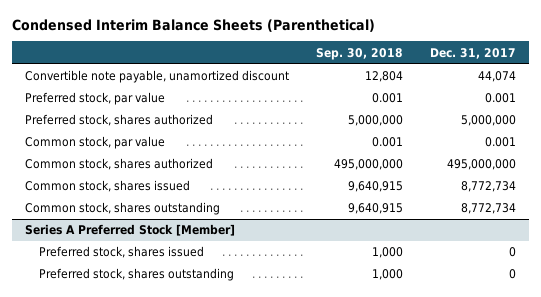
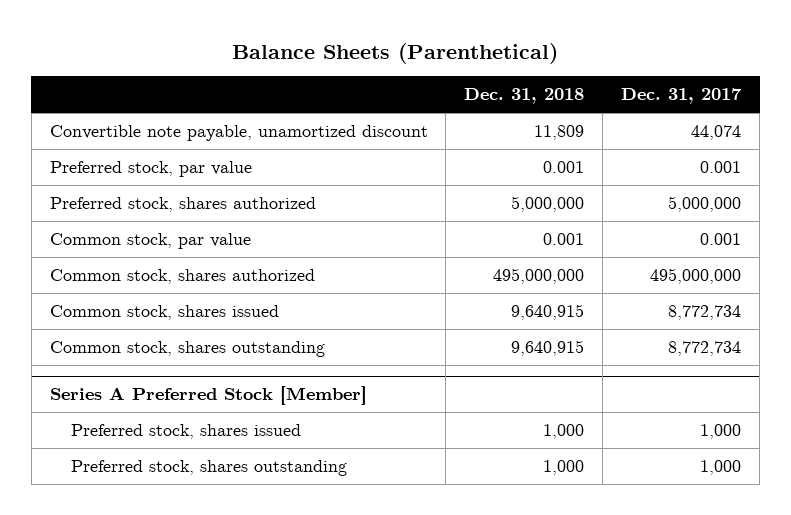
- Condensed Interim Balance Sheets (Parenthetical)
+ Balance Sheets (Parenthetical)
- | Sep. 30, 2018 | Dec. 31, 2017
+ | Dec. 31, 2018 | Dec. 31, 2017
@ Series A Preferred Stock [Member]
- Preferred stock, shares issued | 1,000 | 0
- Preferred stock, shares outstanding | 1,000 | 0
+ Preferred stock, shares issued | 1,000 | 1,000
+ Preferred stock, shares outstanding | 1,000 | 1,000

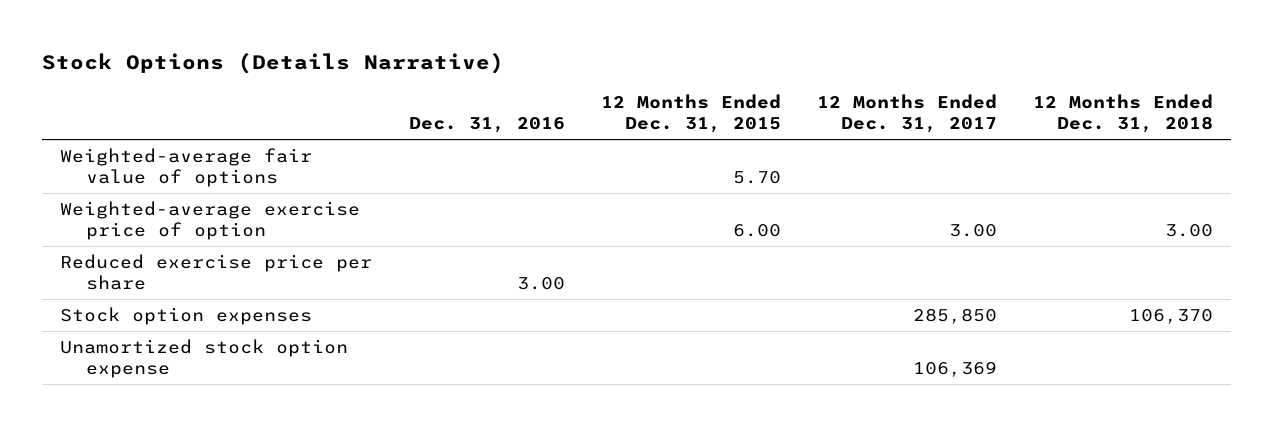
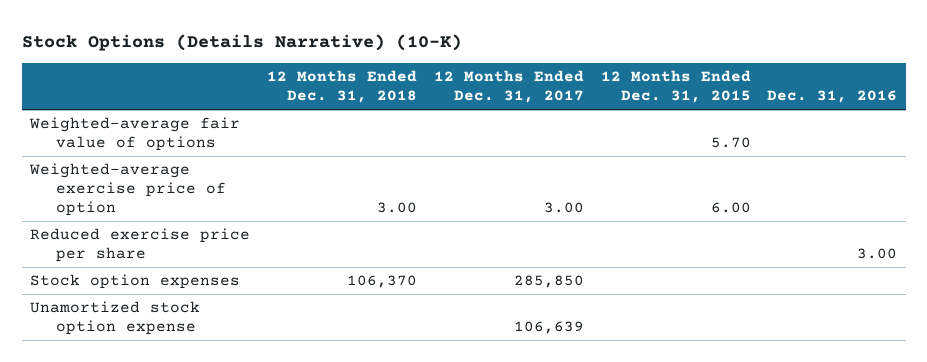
- Stock Options (Details Narrative)
+ Stock Options (Details Narrative) (10-K)
- | Dec. 31, 2016 | 12 Months Ended Dec. 31, 2015 | 12 Months Ended Dec. 31, 2017 | 12 Months Ended Dec. 31, 2018
+ | 12 Months Ended Dec. 31, 2018 | 12 Months Ended Dec. 31, 2017 | 12 Months Ended Dec. 31, 2015 | Dec. 31, 2016
- Unamortized stock option expense | | | 106,369 |
+ Unamortized stock option expense | | 106,639 | |

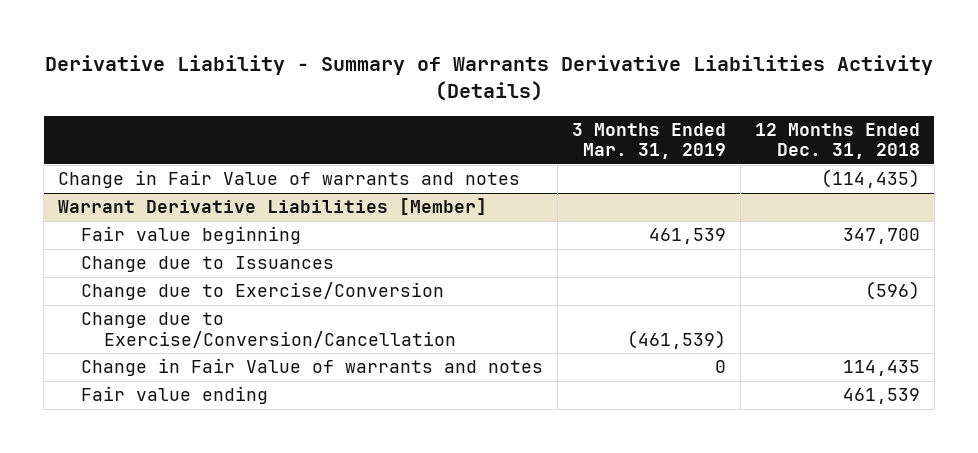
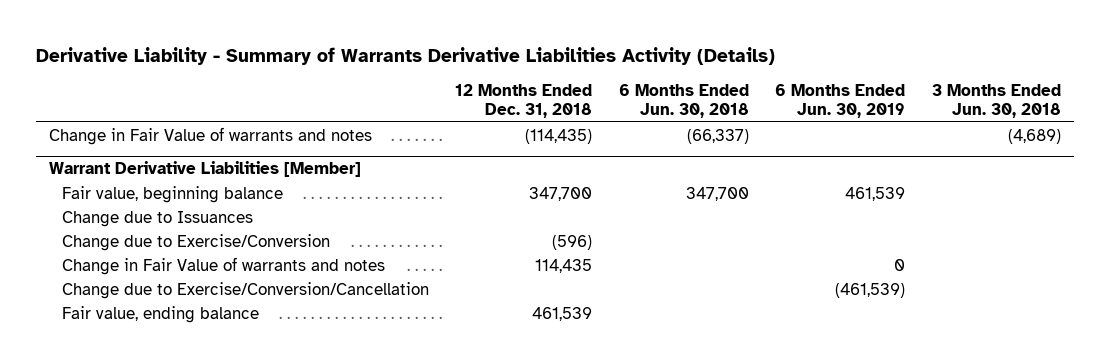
- | 3 Months Ended Mar. 31, 2019 | 12 Months Ended Dec. 31, 2018
+ | 12 Months Ended Dec. 31, 2018 | 6 Months Ended Jun. 30, 2018 | 6 Months Ended Jun. 30, 2019 | 3 Months Ended Jun. 30, 2018
@ Warrant Derivative Liabilities [Member]
- Fair value beginning | 461,539 | 347,700
+ Fair value, beginning balance | 347,700 | 347,700 | 461,539 |
- Fair value ending | | 461,539
moved down: Change due to Exercise/Conversion/Cancellation | | | (461,539) |
+ Fair value, ending balance | 461,539 | | |

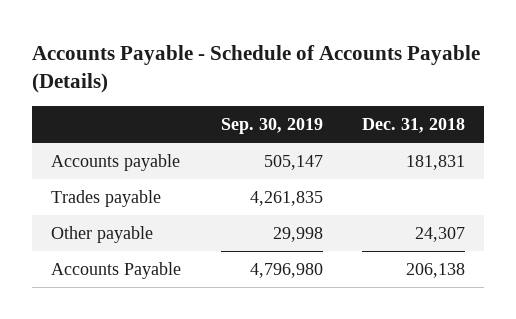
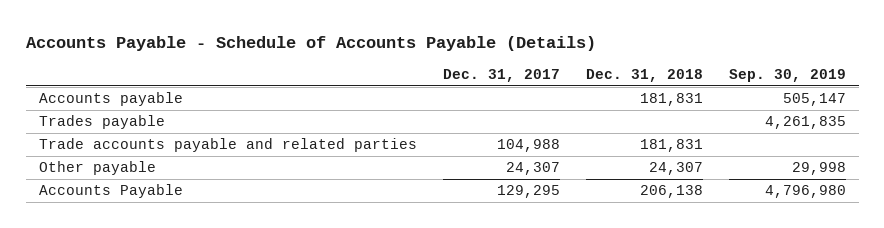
- | Sep. 30, 2019 | Dec. 31, 2018
+ | Dec. 31, 2017 | Dec. 31, 2018 | Sep. 30, 2019
+ Trade accounts payable and related parties | 104,988 | 181,831 |

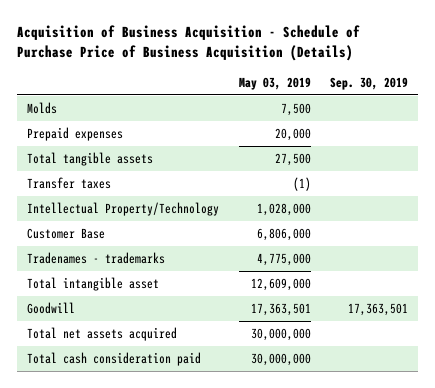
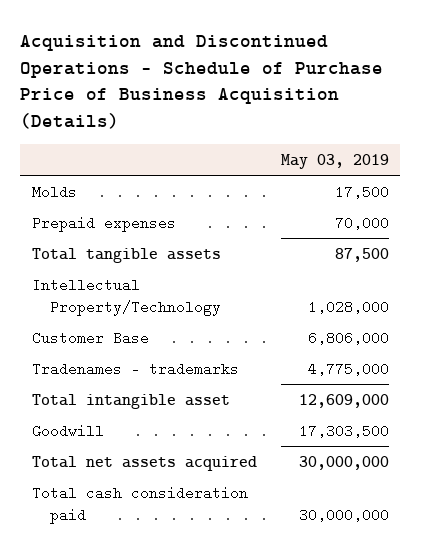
- Acquisition of Business Acquisition - Schedule of Purchase Price of Business Acquisition (Details)
+ Acquisition and Discontinued Operations - Schedule of Purchase Price of Business Acquisition (Details)
- | May 03, 2019 | Sep. 30, 2019
+ | May 03, 2019
- Molds | 7,500 |
- Prepaid expenses | 20,000 |
- Total tangible assets | 27,500 |
- Transfer taxes | (1) |
+ Molds | 17,500
+ Prepaid expenses | 70,000
+ Total tangible assets | 87,500
- Goodwill | 17,363,501 | 17,363,501
+ Goodwill | 17,303,500

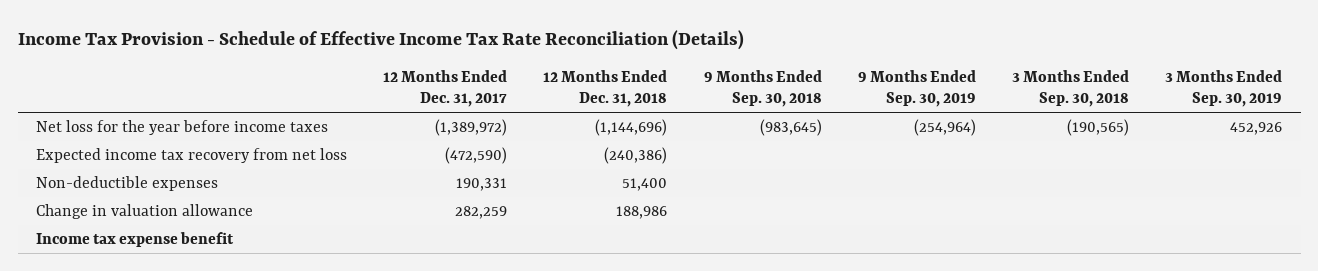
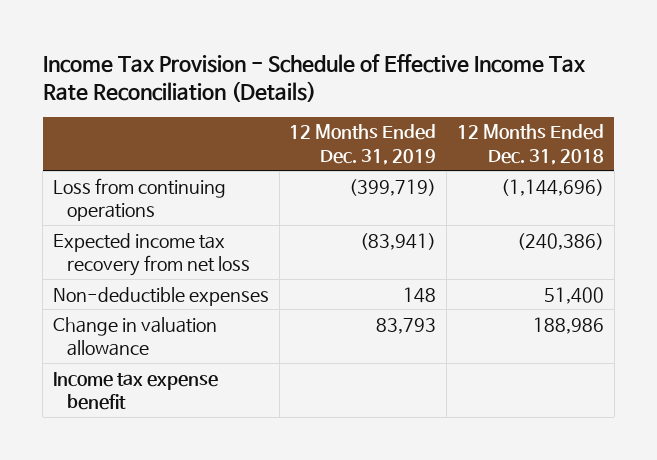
- | 12 Months Ended Dec. 31, 2017 | 12 Months Ended Dec. 31, 2018 | 9 Months Ended Sep. 30, 2018 | 9 Months Ended Sep. 30, 2019 | 3 Months Ended Sep. 30, 2018 | 3 Months Ended Sep. 30, 2019
+ | 12 Months Ended Dec. 31, 2019 | 12 Months Ended Dec. 31, 2018
- Net loss for the year before income taxes | (1,389,972) | (1,144,696) | (983,645) | (254,964) | (190,565) | 452,926
+ Loss from continuing operations | (399,719) | (1,144,696)

